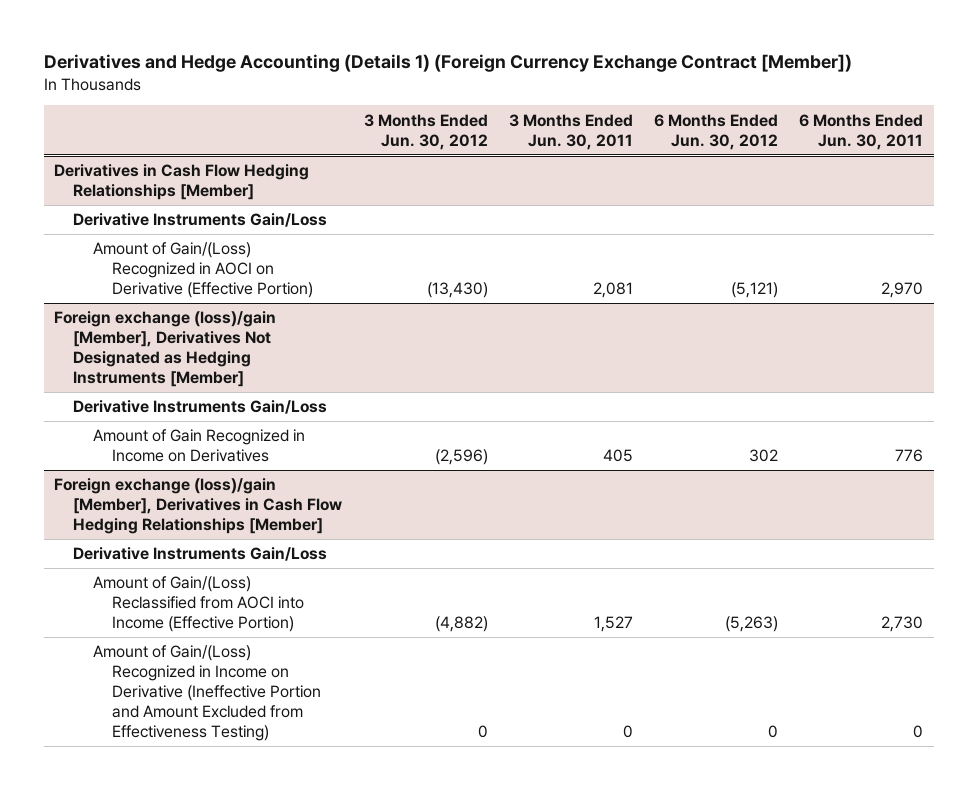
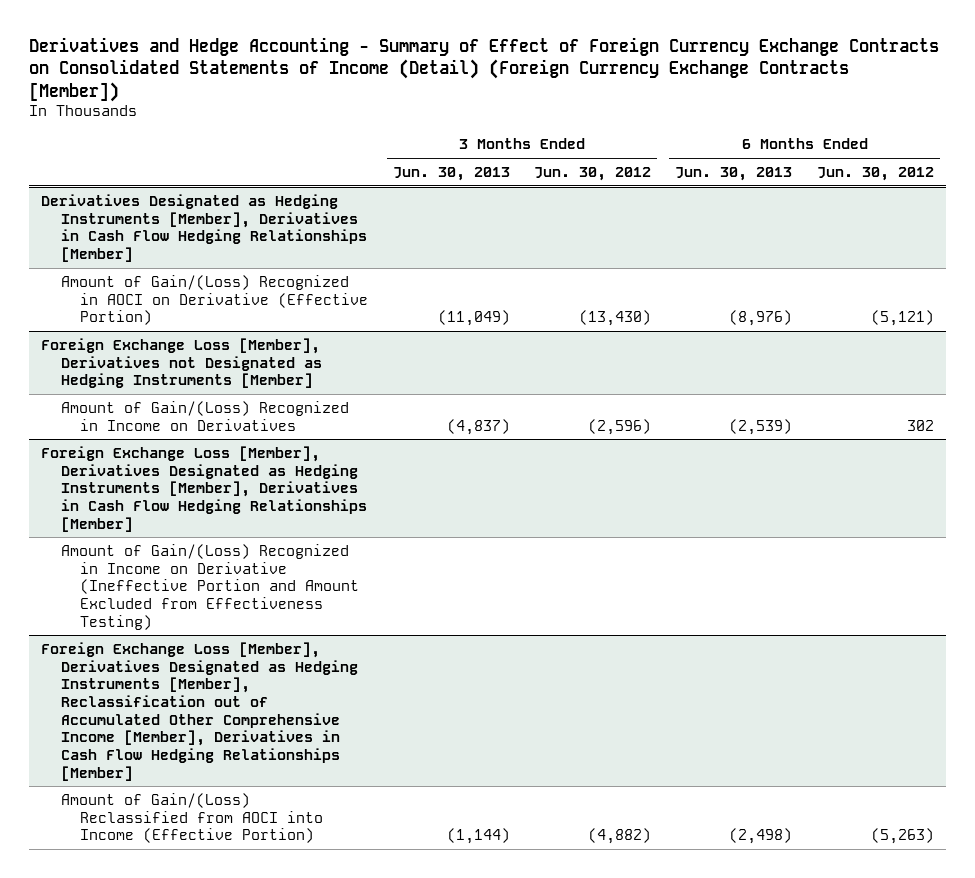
- Derivatives and Hedge Accounting (Details 1) (Foreign Currency Exchange Contract [Member])
+ Derivatives and Hedge Accounting - Summary of Effect of Foreign Currency Exchange Contracts on Consolidated Statements of Income (Detail) (Foreign Currency Exchange Contracts [Member])
- | 3 Months Ended Jun. 30, 2012 | 3 Months Ended Jun. 30, 2011 | 6 Months Ended Jun. 30, 2012 | 6 Months Ended Jun. 30, 2011
+ | 3 Months Ended Jun. 30, 2013 | 3 Months Ended Jun. 30, 2012 | 6 Months Ended Jun. 30, 2013 | 6 Months Ended Jun. 30, 2012
- Derivatives in Cash Flow Hedging Relationships [Member]
- Derivative Instruments Gain/Loss
+ Derivatives Designated as Hedging Instruments [Member], Derivatives in Cash Flow Hedging Relationships [Member]
- Foreign exchange (loss)/gain [Member], Derivatives Not Designated as Hedging Instruments [Member]
- Derivative Instruments Gain/Loss
- Amount of Gain Recognized in Income on Derivatives | (2,596) | 405 | 302 | 776
- Foreign exchange (loss)/gain [Member], Derivatives in Cash Flow Hedging Relationships [Member]
- Derivative Instruments Gain/Loss
+ Foreign Exchange Loss [Member], Derivatives not Designated as Hedging Instruments [Member]
+ Amount of Gain/(Loss) Recognized in Income on Derivatives | (4,837) | (2,596) | (2,539) | 302
+ Foreign Exchange Loss [Member], Derivatives Designated as Hedging Instruments [Member], Derivatives in Cash Flow Hedging Relationships [Member]
+ Amount of Gain/(Loss) Recognized in Income on Derivative (Ineffective Portion and Amount Excluded from Effectiveness Testing)
+ Foreign Exchange Loss [Member], Derivatives Designated as Hedging Instruments [Member], Reclassification out of Accumulated Other Comprehensive Income [Member], Derivatives in Cash Flow Hedging Relationships [Member]
- Amount of Gain/(Loss) Recognized in Income on Derivative (Ineffective Portion and Amount Excluded from Effectiveness Testing) | 0 | 0 | 0 | 0

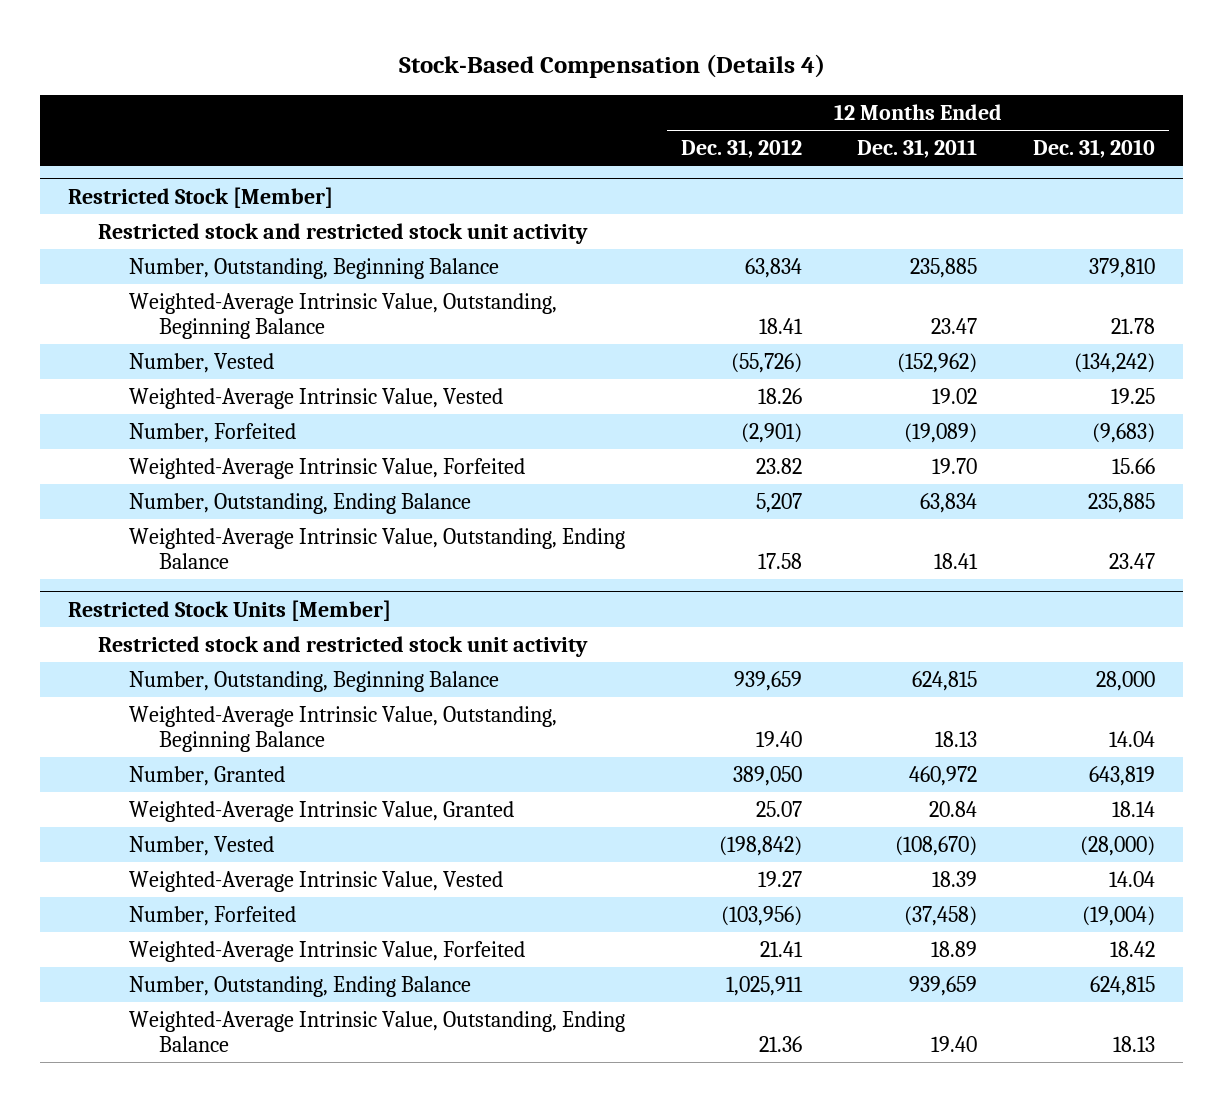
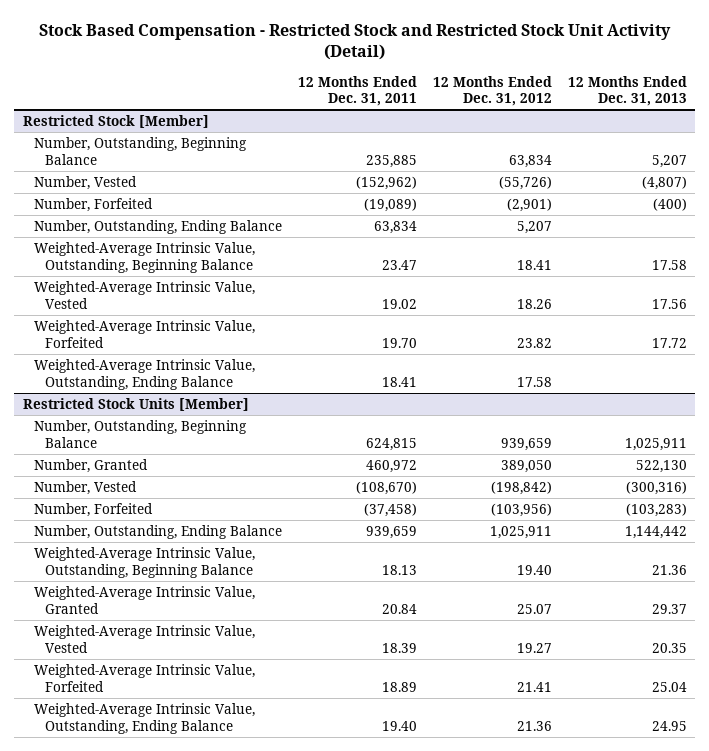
- Stock-Based Compensation (Details 4)
+ Stock Based Compensation - Restricted Stock and Restricted Stock Unit Activity (Detail)
- | 12 Months Ended Dec. 31, 2012 | 12 Months Ended Dec. 31, 2011 | 12 Months Ended Dec. 31, 2010
+ | 12 Months Ended Dec. 31, 2011 | 12 Months Ended Dec. 31, 2012 | 12 Months Ended Dec. 31, 2013
@ Restricted Stock [Member]
- Restricted stock and restricted stock unit activity
moved down: Weighted-Average Intrinsic Value, Outstanding, Beginning Balance | 23.47 | 18.41 | 17.58
moved down: Weighted-Average Intrinsic Value, Vested | 19.02 | 18.26 | 17.56
moved down: Weighted-Average Intrinsic Value, Forfeited | 19.70 | 23.82 | 17.72
@ Restricted Stock Units [Member]
- Restricted stock and restricted stock unit activity
moved down: Weighted-Average Intrinsic Value, Outstanding, Beginning Balance | 18.13 | 19.40 | 21.36
moved down: Weighted-Average Intrinsic Value, Granted | 20.84 | 25.07 | 29.37
moved down: Weighted-Average Intrinsic Value, Vested | 18.39 | 19.27 | 20.35
moved down: Weighted-Average Intrinsic Value, Forfeited | 18.89 | 21.41 | 25.04

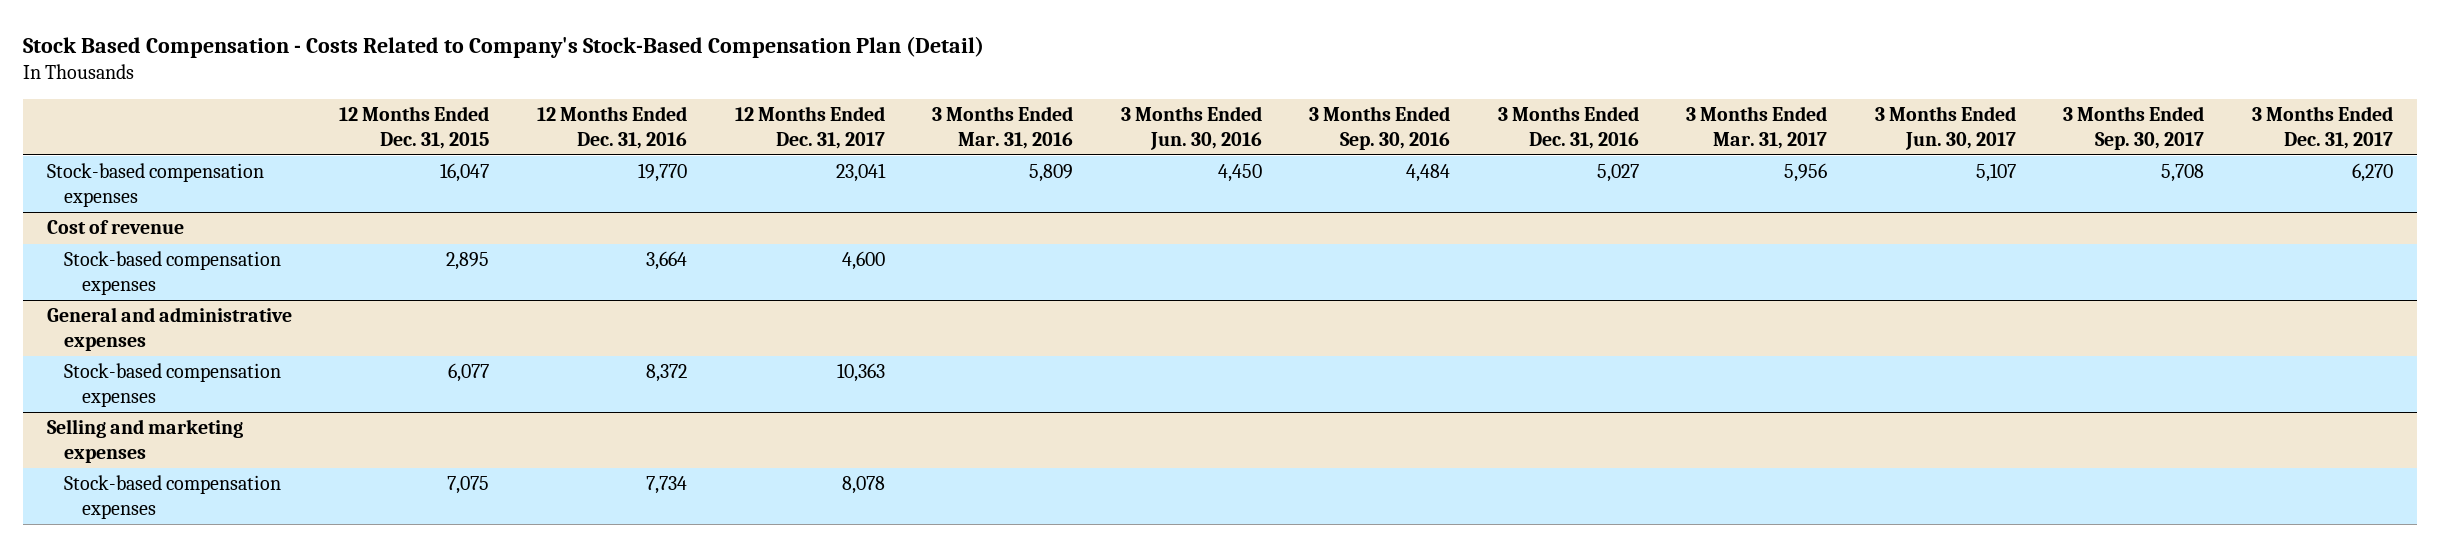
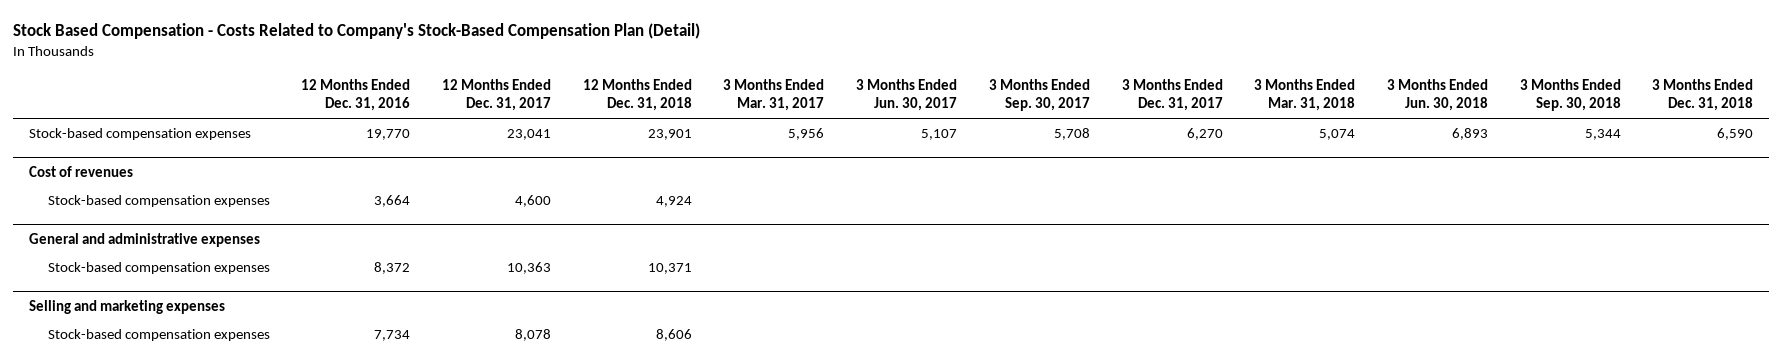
- | 12 Months Ended Dec. 31, 2015 | 12 Months Ended Dec. 31, 2016 | 12 Months Ended Dec. 31, 2017 | 3 Months Ended Mar. 31, 2016 | 3 Months Ended Jun. 30, 2016 | 3 Months Ended Sep. 30, 2016 | 3 Months Ended Dec. 31, 2016 | 3 Months Ended Mar. 31, 2017 | 3 Months Ended Jun. 30, 2017 | 3 Months Ended Sep. 30, 2017 | 3 Months Ended Dec. 31, 2017
+ | 12 Months Ended Dec. 31, 2016 | 12 Months Ended Dec. 31, 2017 | 12 Months Ended Dec. 31, 2018 | 3 Months Ended Mar. 31, 2017 | 3 Months Ended Jun. 30, 2017 | 3 Months Ended Sep. 30, 2017 | 3 Months Ended Dec. 31, 2017 | 3 Months Ended Mar. 31, 2018 | 3 Months Ended Jun. 30, 2018 | 3 Months Ended Sep. 30, 2018 | 3 Months Ended Dec. 31, 2018
- Cost of revenue
+ Cost of revenues

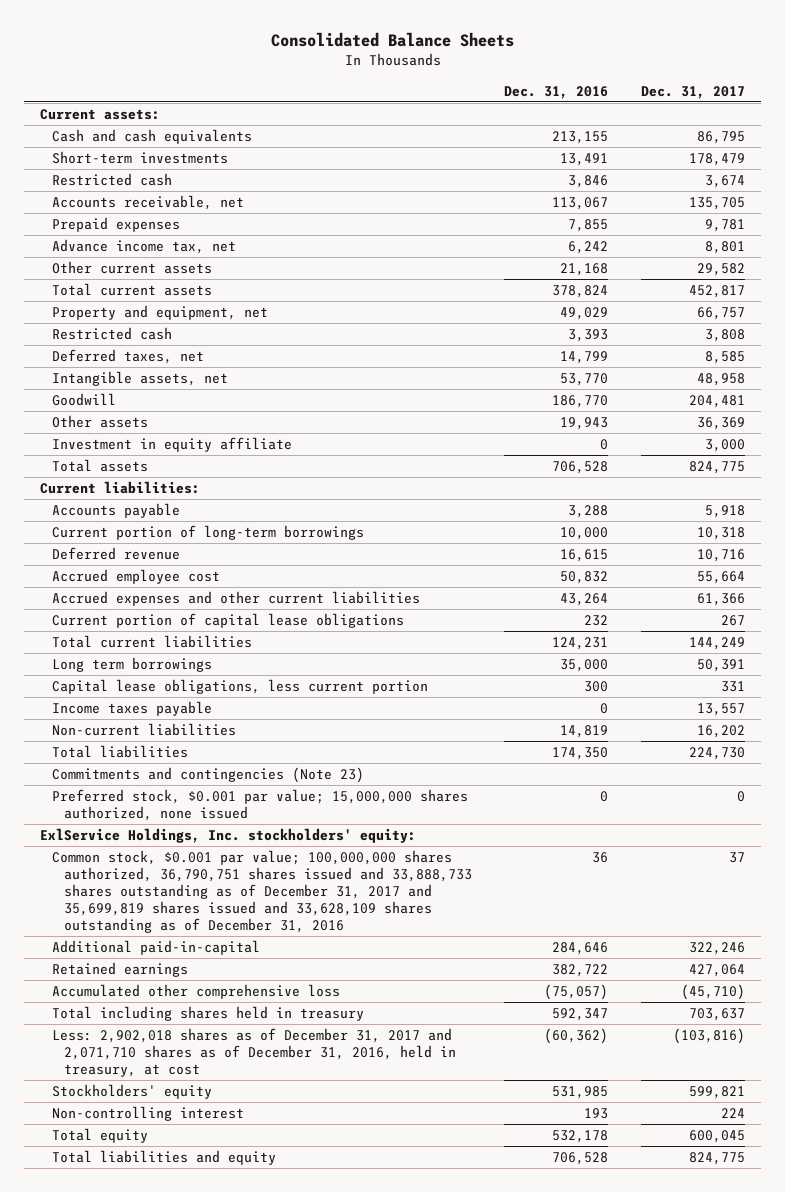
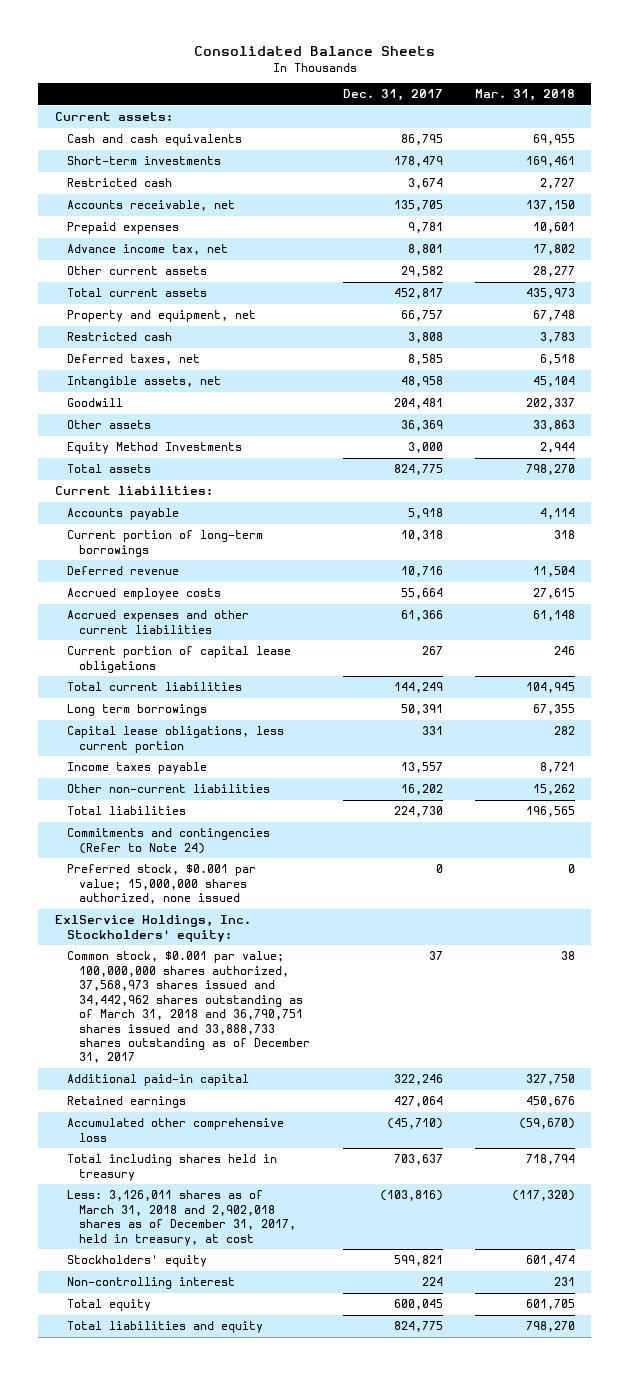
- | Dec. 31, 2016 | Dec. 31, 2017
+ | Dec. 31, 2017 | Mar. 31, 2018
- Investment in equity affiliate | 0 | 3,000
+ Equity Method Investments | 3,000 | 2,944
- Accrued employee cost | 50,832 | 55,664
+ Accrued employee costs | 55,664 | 27,615
- Non-current liabilities | 14,819 | 16,202
+ Other non-current liabilities | 16,202 | 15,262
- Commitments and contingencies (Note 23)
+ Commitments and contingencies (Refer to Note 24)
- ExlService Holdings, Inc. stockholders' equity:
- Common stock, $0.001 par value; 100,000,000 shares authorized, 36,790,751 shares issued and 33,888,733 shares outstanding as of December 31, 2017 and 35,699,819 shares issued and 33,628,109 shares outstanding as of December 31, 2016 | 36 | 37
- Additional paid-in-capital | 284,646 | 322,246
+ ExlService Holdings, Inc. Stockholders' equity:
+ Common stock, $0.001 par value; 100,000,000 shares authorized, 37,568,973 shares issued and 34,442,962 shares outstanding as of March 31, 2018 and 36,790,751 shares issued and 33,888,733 shares outstanding as of December 31, 2017 | 37 | 38
+ Additional paid-in capital | 322,246 | 327,750
- Less: 2,902,018 shares as of December 31, 2017 and 2,071,710 shares as of December 31, 2016, held in treasury, at cost | (60,362) | (103,816)
+ Less: 3,126,011 shares as of March 31, 2018 and 2,902,018 shares as of December 31, 2017, held in treasury, at cost | (103,816) | (117,320)

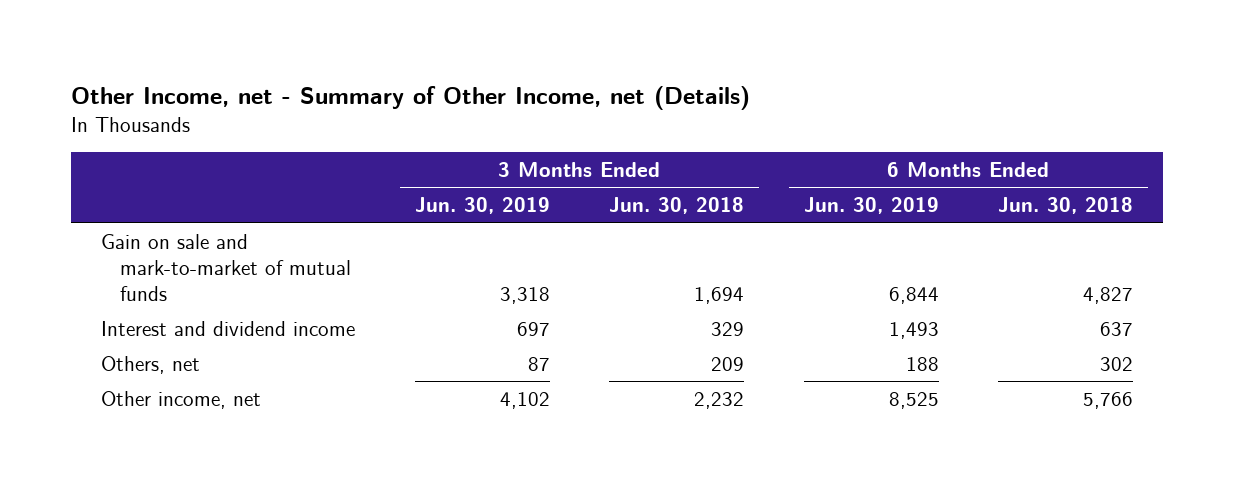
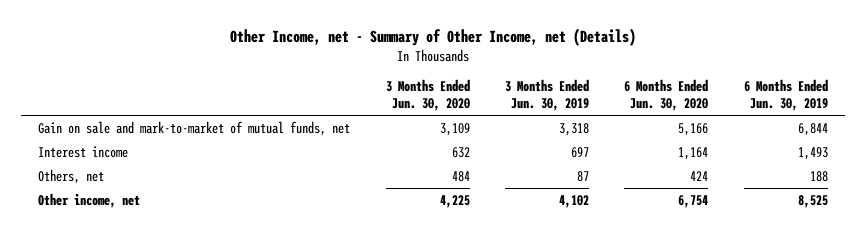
- | 3 Months Ended Jun. 30, 2019 | 3 Months Ended Jun. 30, 2018 | 6 Months Ended Jun. 30, 2019 | 6 Months Ended Jun. 30, 2018
+ | 3 Months Ended Jun. 30, 2020 | 3 Months Ended Jun. 30, 2019 | 6 Months Ended Jun. 30, 2020 | 6 Months Ended Jun. 30, 2019
- Gain on sale and mark-to-market of mutual funds | 3,318 | 1,694 | 6,844 | 4,827
- Interest and dividend income | 697 | 329 | 1,493 | 637
+ Gain on sale and mark-to-market of mutual funds, net | 3,109 | 3,318 | 5,166 | 6,844
+ Interest income | 632 | 697 | 1,164 | 1,493

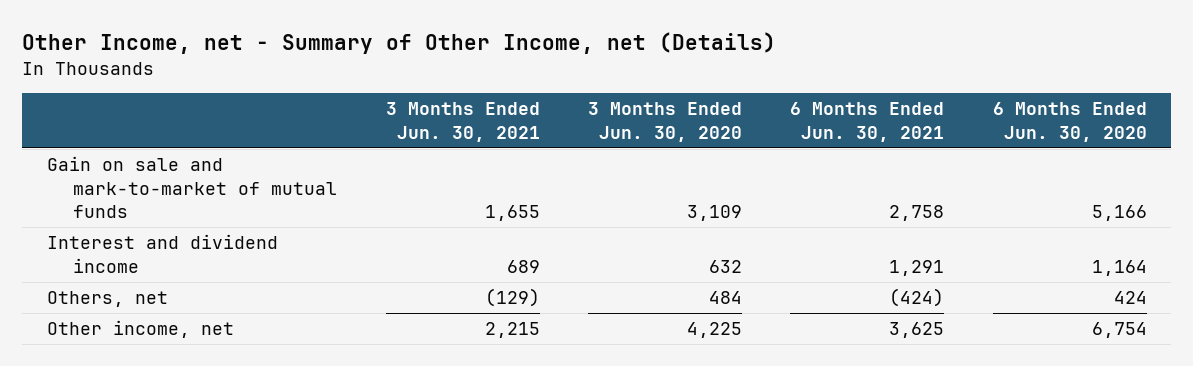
- | 3 Months Ended Jun. 30, 2020 | 3 Months Ended Jun. 30, 2019 | 6 Months Ended Jun. 30, 2020 | 6 Months Ended Jun. 30, 2019
+ | 3 Months Ended Jun. 30, 2021 | 3 Months Ended Jun. 30, 2020 | 6 Months Ended Jun. 30, 2021 | 6 Months Ended Jun. 30, 2020
- Gain on sale and mark-to-market of mutual funds, net | 3,109 | 3,318 | 5,166 | 6,844
- Interest income | 632 | 697 | 1,164 | 1,493
+ Gain on sale and mark-to-market of mutual funds | 1,655 | 3,109 | 2,758 | 5,166
+ Interest and dividend income | 689 | 632 | 1,291 | 1,164

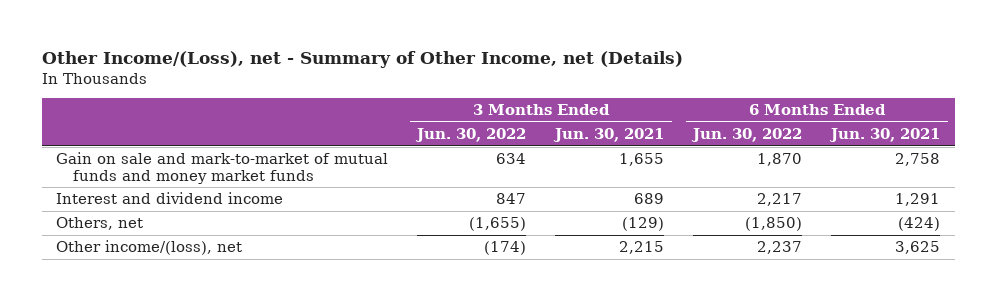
- Other Income, net - Summary of Other Income, net (Details)
+ Other Income/(Loss), net - Summary of Other Income, net (Details)
- | 3 Months Ended Jun. 30, 2021 | 3 Months Ended Jun. 30, 2020 | 6 Months Ended Jun. 30, 2021 | 6 Months Ended Jun. 30, 2020
+ | 3 Months Ended Jun. 30, 2022 | 3 Months Ended Jun. 30, 2021 | 6 Months Ended Jun. 30, 2022 | 6 Months Ended Jun. 30, 2021
- Gain on sale and mark-to-market of mutual funds | 1,655 | 3,109 | 2,758 | 5,166
+ Gain on sale and mark-to-market of mutual funds and money market funds | 634 | 1,655 | 1,870 | 2,758
- Other income, net | 2,215 | 4,225 | 3,625 | 6,754
+ Other income/(loss), net | (174) | 2,215 | 2,237 | 3,625

